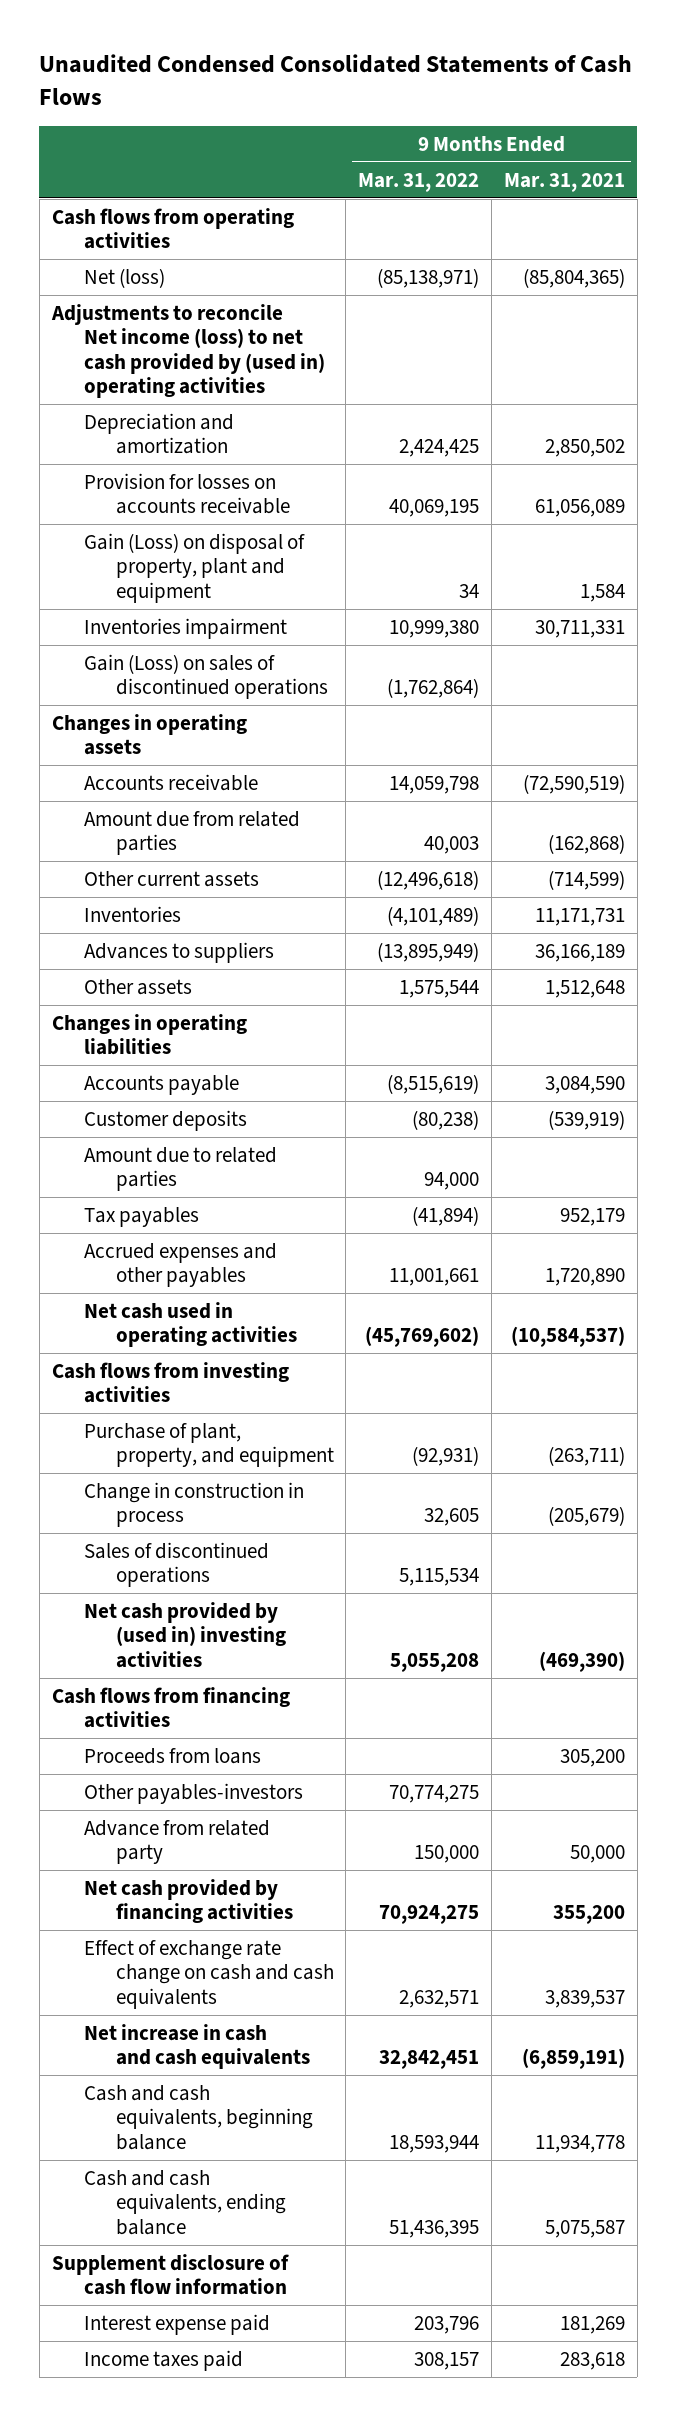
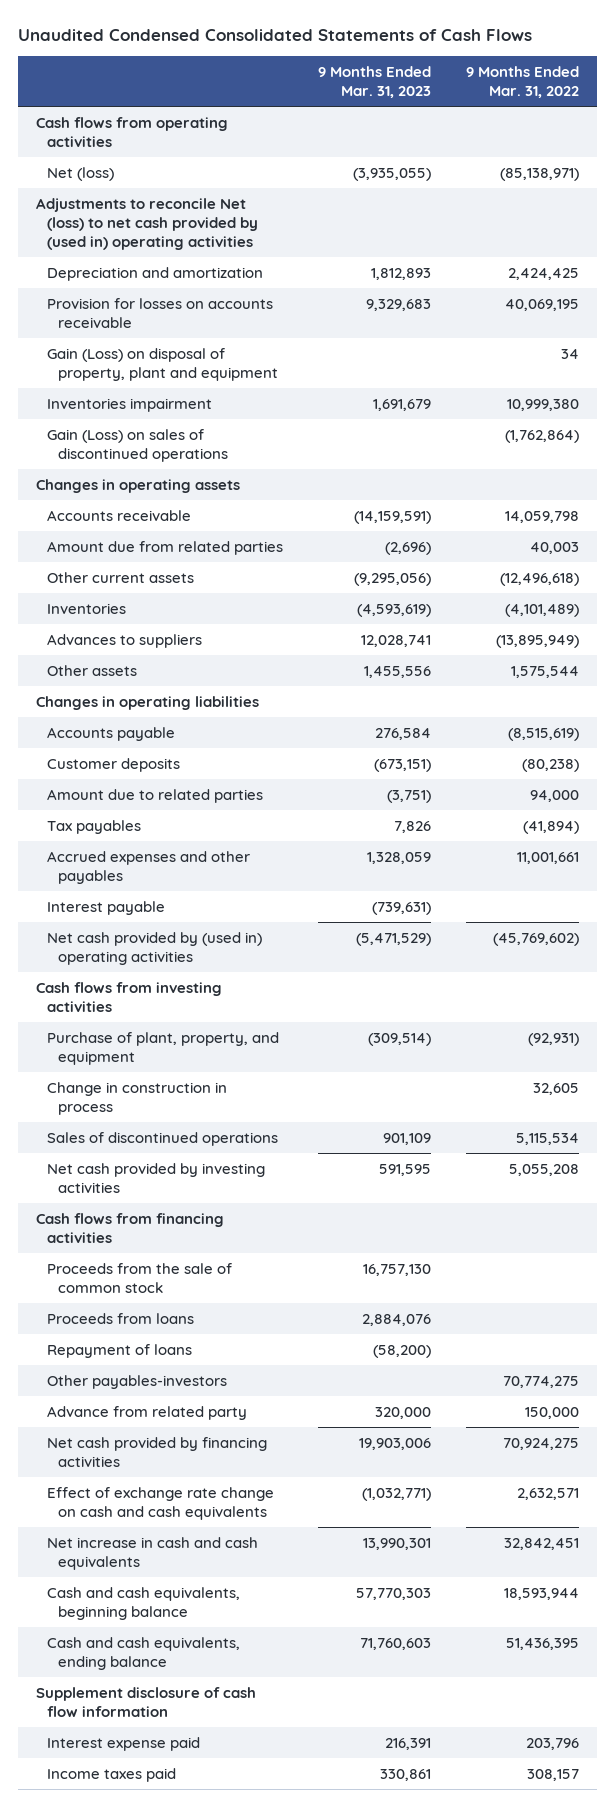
- | 9 Months Ended Mar. 31, 2022 | 9 Months Ended Mar. 31, 2021
+ | 9 Months Ended Mar. 31, 2023 | 9 Months Ended Mar. 31, 2022
- Adjustments to reconcile Net income (loss) to net cash provided by (used in) operating activities
+ Adjustments to reconcile Net (loss) to net cash provided by (used in) operating activities
- Net cash used in operating activities | (45,769,602) | (10,584,537)
+ Interest payable | (739,631) |
+ Net cash provided by (used in) operating activities | (5,471,529) | (45,769,602)
- Net cash provided by (used in) investing activities | 5,055,208 | (469,390)
+ Net cash provided by investing activities | 591,595 | 5,055,208
+ Proceeds from the sale of common stock | 16,757,130 |
+ Repayment of loans | (58,200) |

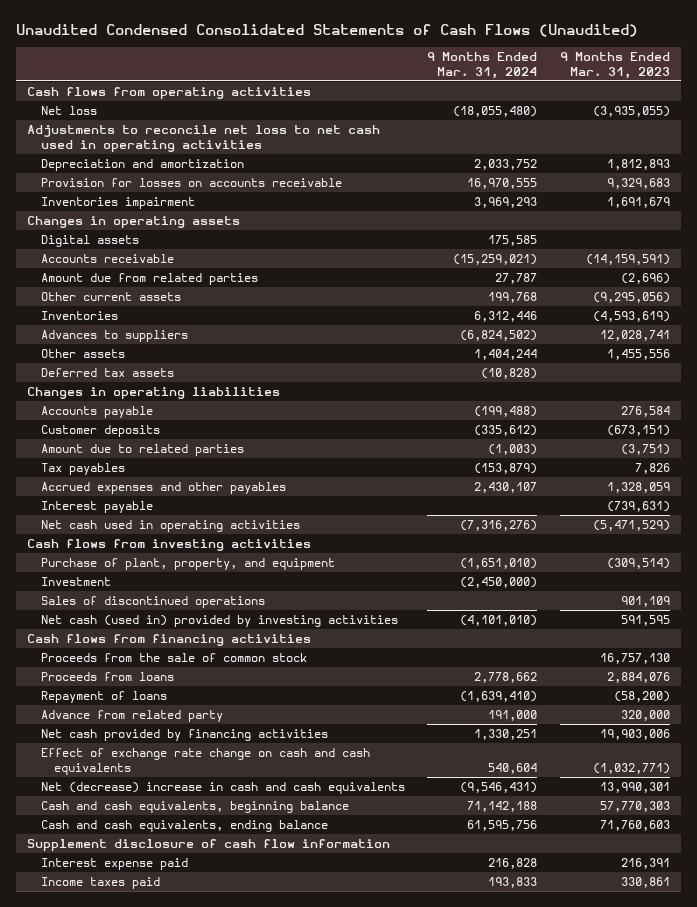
- Unaudited Condensed Consolidated Statements of Cash Flows
+ Unaudited Condensed Consolidated Statements of Cash Flows (Unaudited)
- | 9 Months Ended Mar. 31, 2023 | 9 Months Ended Mar. 31, 2022
+ | 9 Months Ended Mar. 31, 2024 | 9 Months Ended Mar. 31, 2023
- Net (loss) | (3,935,055) | (85,138,971)
- Adjustments to reconcile Net (loss) to net cash provided by (used in) operating activities
+ Net loss | (18,055,480) | (3,935,055)
+ Adjustments to reconcile net loss to net cash used in operating activities
- Gain (Loss) on disposal of property, plant and equipment | | 34
- Gain (Loss) on sales of discontinued operations | | (1,762,864)
+ Digital assets | 175,585 |
+ Deferred tax assets | (10,828) |
- Net cash provided by (used in) operating activities | (5,471,529) | (45,769,602)
+ Net cash used in operating activities | (7,316,276) | (5,471,529)
- Change in construction in process | | 32,605
+ Investment | (2,450,000) |
- Net cash provided by investing activities | 591,595 | 5,055,208
+ Net cash (used in) provided by investing activities | (4,101,010) | 591,595
- Other payables-investors | | 70,774,275
- Net increase in cash and cash equivalents | 13,990,301 | 32,842,451
+ Net (decrease) increase in cash and cash equivalents | (9,546,431) | 13,990,301

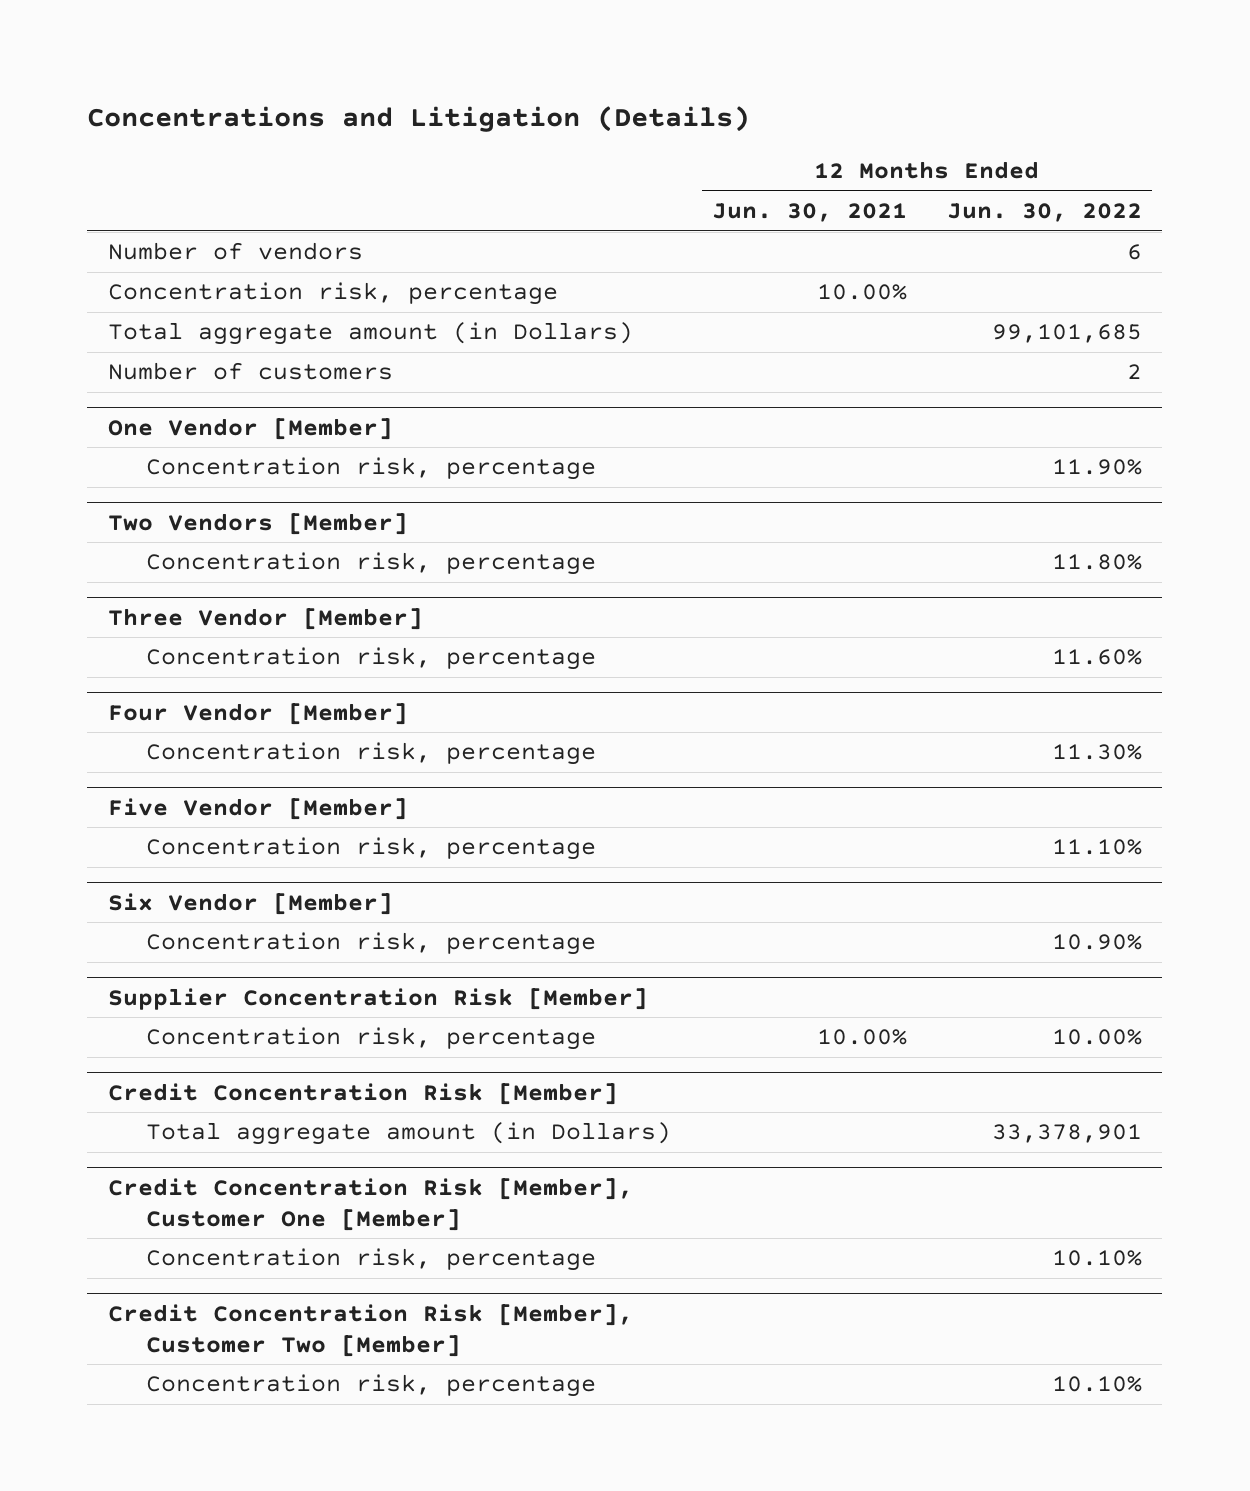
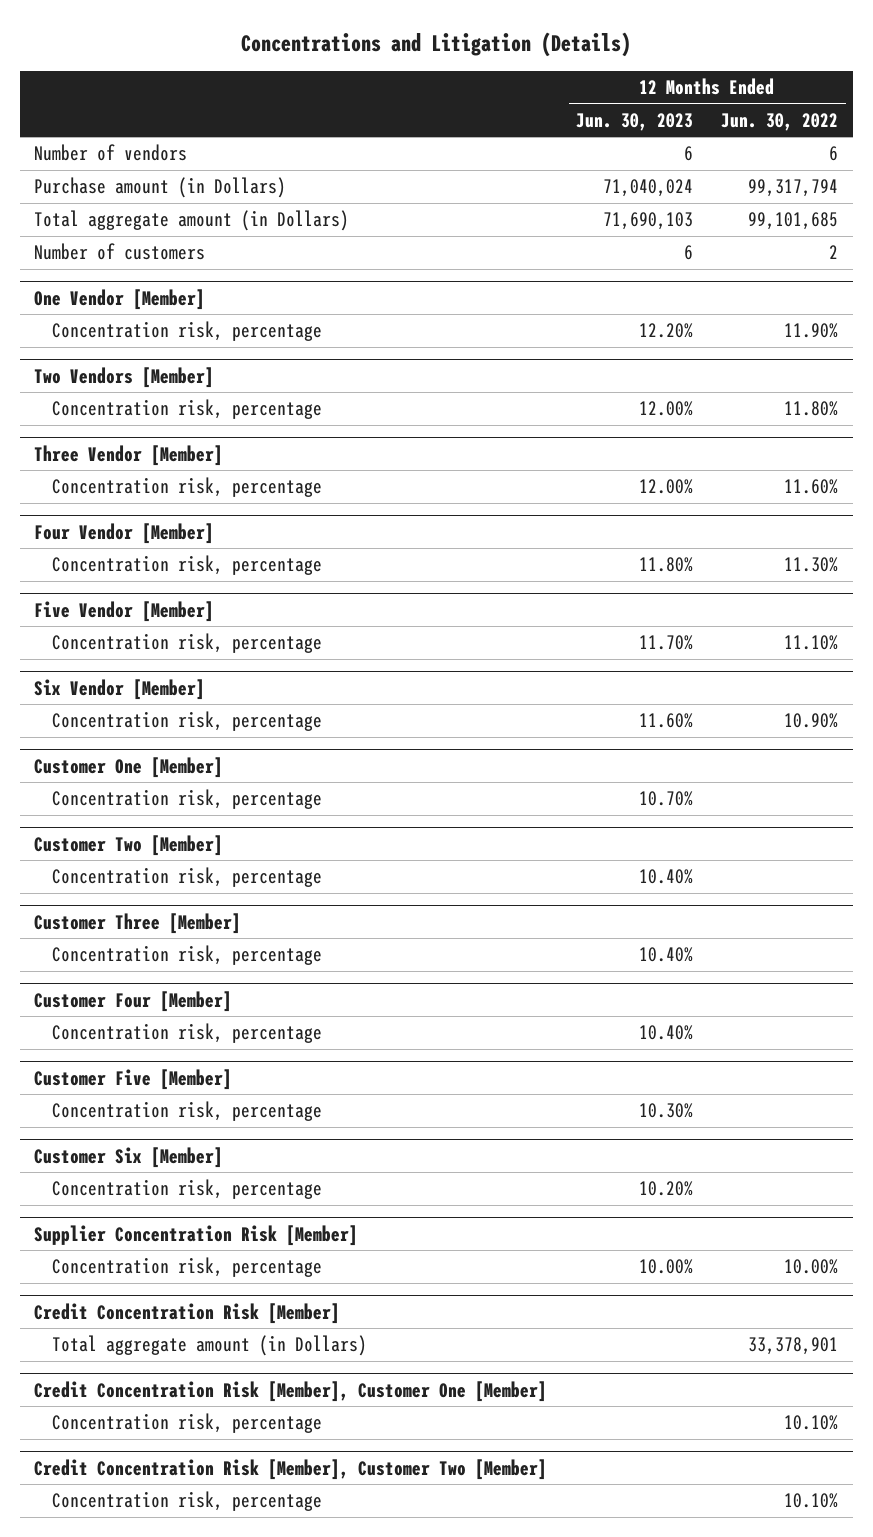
- | 12 Months Ended Jun. 30, 2021 | 12 Months Ended Jun. 30, 2022
+ | 12 Months Ended Jun. 30, 2023 | 12 Months Ended Jun. 30, 2022
- Concentration risk, percentage | 10.00% |
+ Purchase amount (in Dollars) | 71,040,024 | 99,317,794
+ Customer One [Member]
+ Concentration risk, percentage | 10.70% |
+ Customer Two [Member]
+ Concentration risk, percentage | 10.40% |
+ Customer Three [Member]
+ Concentration risk, percentage | 10.40% |
+ Customer Four [Member]
+ Concentration risk, percentage | 10.40% |
+ Customer Five [Member]
+ Concentration risk, percentage | 10.30% |
+ Customer Six [Member]
+ Concentration risk, percentage | 10.20% |

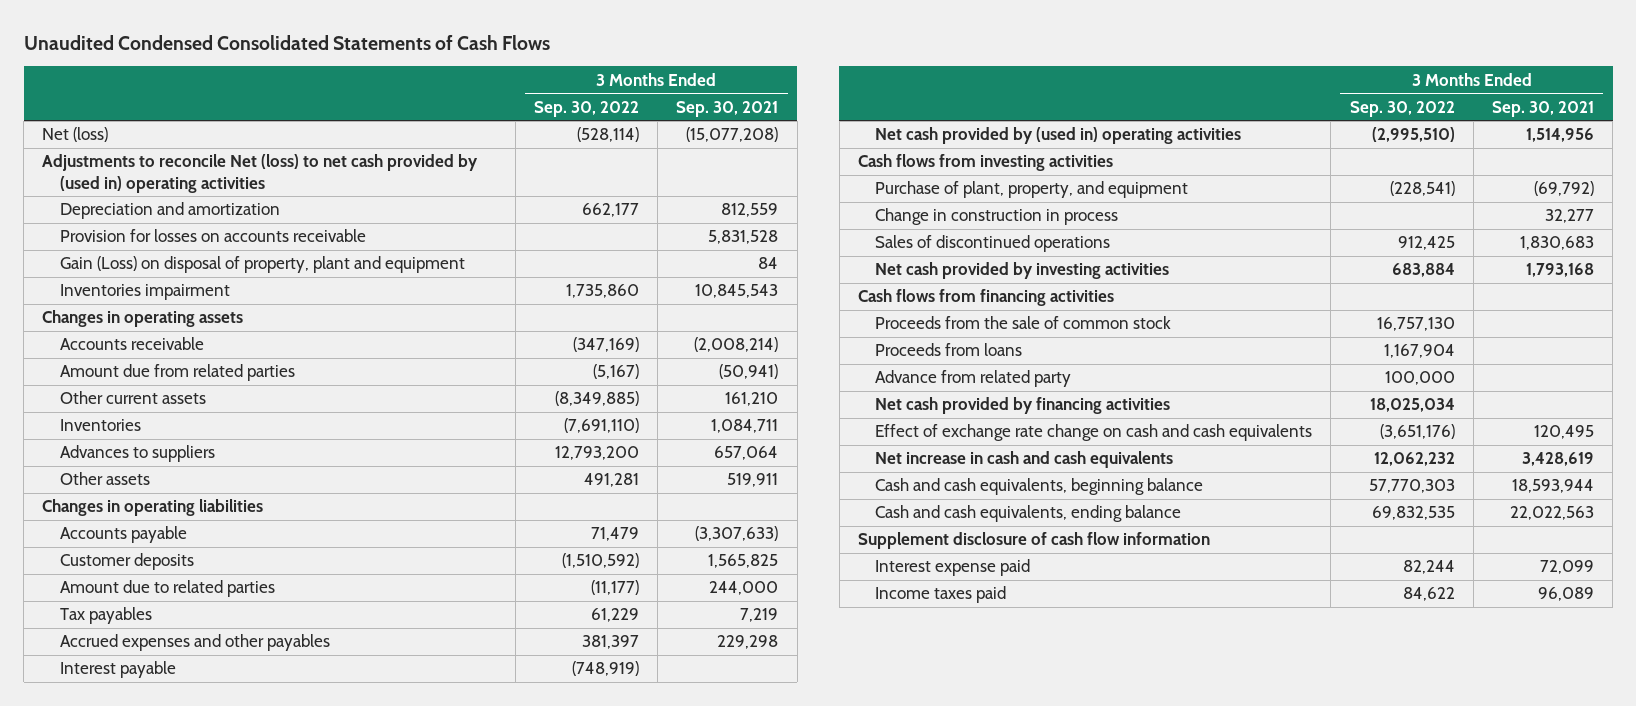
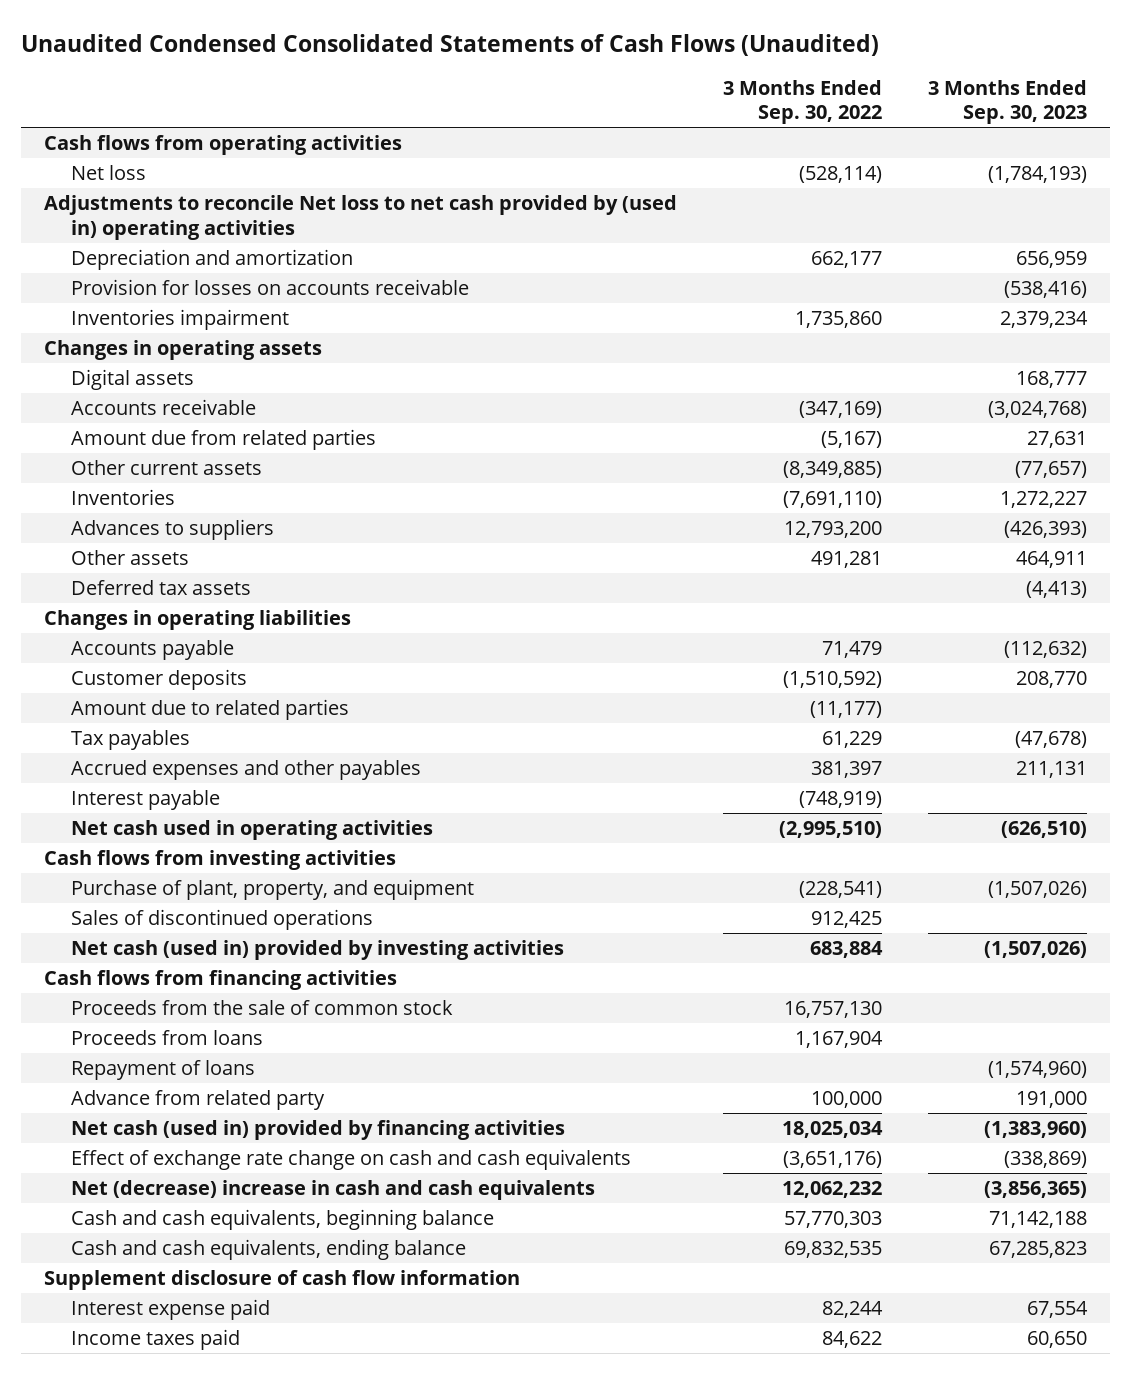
- Unaudited Condensed Consolidated Statements of Cash Flows
+ Unaudited Condensed Consolidated Statements of Cash Flows (Unaudited)
- | 3 Months Ended Sep. 30, 2022 | 3 Months Ended Sep. 30, 2021
+ | 3 Months Ended Sep. 30, 2022 | 3 Months Ended Sep. 30, 2023
- Net (loss) | (528,114) | (15,077,208)
- Adjustments to reconcile Net (loss) to net cash provided by (used in) operating activities
+ Cash flows from operating activities
+ Net loss | (528,114) | (1,784,193)
+ Adjustments to reconcile Net loss to net cash provided by (used in) operating activities
- Gain (Loss) on disposal of property, plant and equipment | | 84
+ Digital assets | | 168,777
+ Deferred tax assets | | (4,413)
- Net cash provided by (used in) operating activities | (2,995,510) | 1,514,956
+ Net cash used in operating activities | (2,995,510) | (626,510)
- Change in construction in process | | 32,277
- Net cash provided by investing activities | 683,884 | 1,793,168
+ Net cash (used in) provided by investing activities | 683,884 | (1,507,026)
+ Repayment of loans | | (1,574,960)
- Net cash provided by financing activities | 18,025,034 |
+ Net cash (used in) provided by financing activities | 18,025,034 | (1,383,960)
- Net increase in cash and cash equivalents | 12,062,232 | 3,428,619
+ Net (decrease) increase in cash and cash equivalents | 12,062,232 | (3,856,365)

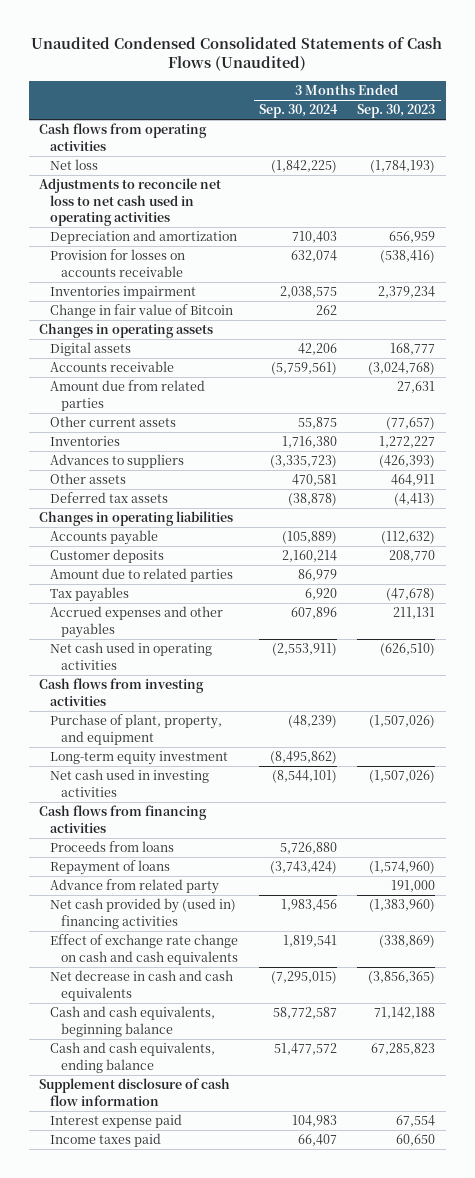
- | 3 Months Ended Sep. 30, 2022 | 3 Months Ended Sep. 30, 2023
+ | 3 Months Ended Sep. 30, 2024 | 3 Months Ended Sep. 30, 2023
- Adjustments to reconcile Net loss to net cash provided by (used in) operating activities
+ Adjustments to reconcile net loss to net cash used in operating activities
+ Change in fair value of Bitcoin | 262 |
- Interest payable | (748,919) |
- Sales of discontinued operations | 912,425 |
- Net cash (used in) provided by investing activities | 683,884 | (1,507,026)
+ Long-term equity investment | (8,495,862) |
+ Net cash used in investing activities | (8,544,101) | (1,507,026)
- Proceeds from the sale of common stock | 16,757,130 |
- Net cash (used in) provided by financing activities | 18,025,034 | (1,383,960)
+ Net cash provided by (used in) financing activities | 1,983,456 | (1,383,960)
- Net (decrease) increase in cash and cash equivalents | 12,062,232 | (3,856,365)
+ Net decrease in cash and cash equivalents | (7,295,015) | (3,856,365)

